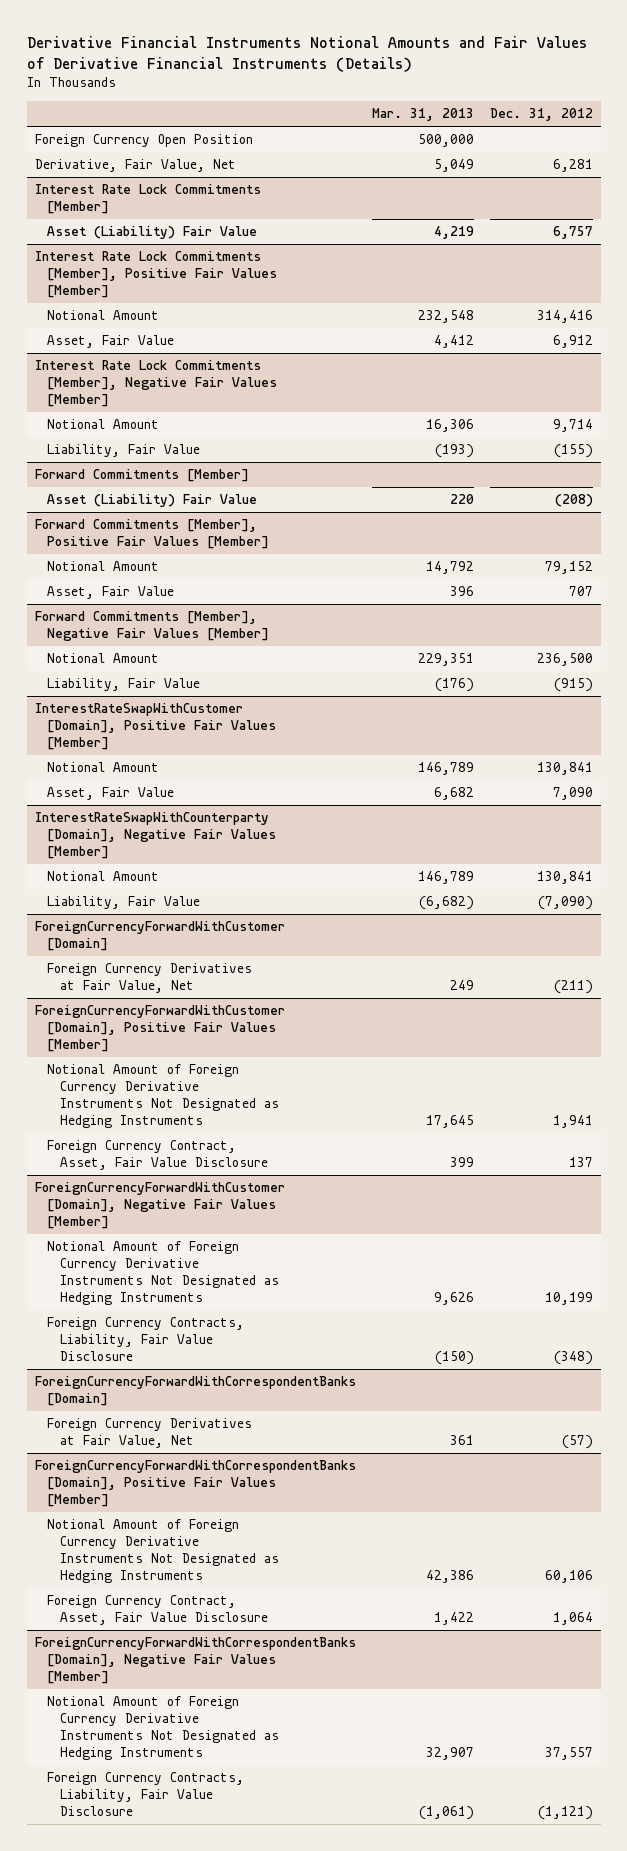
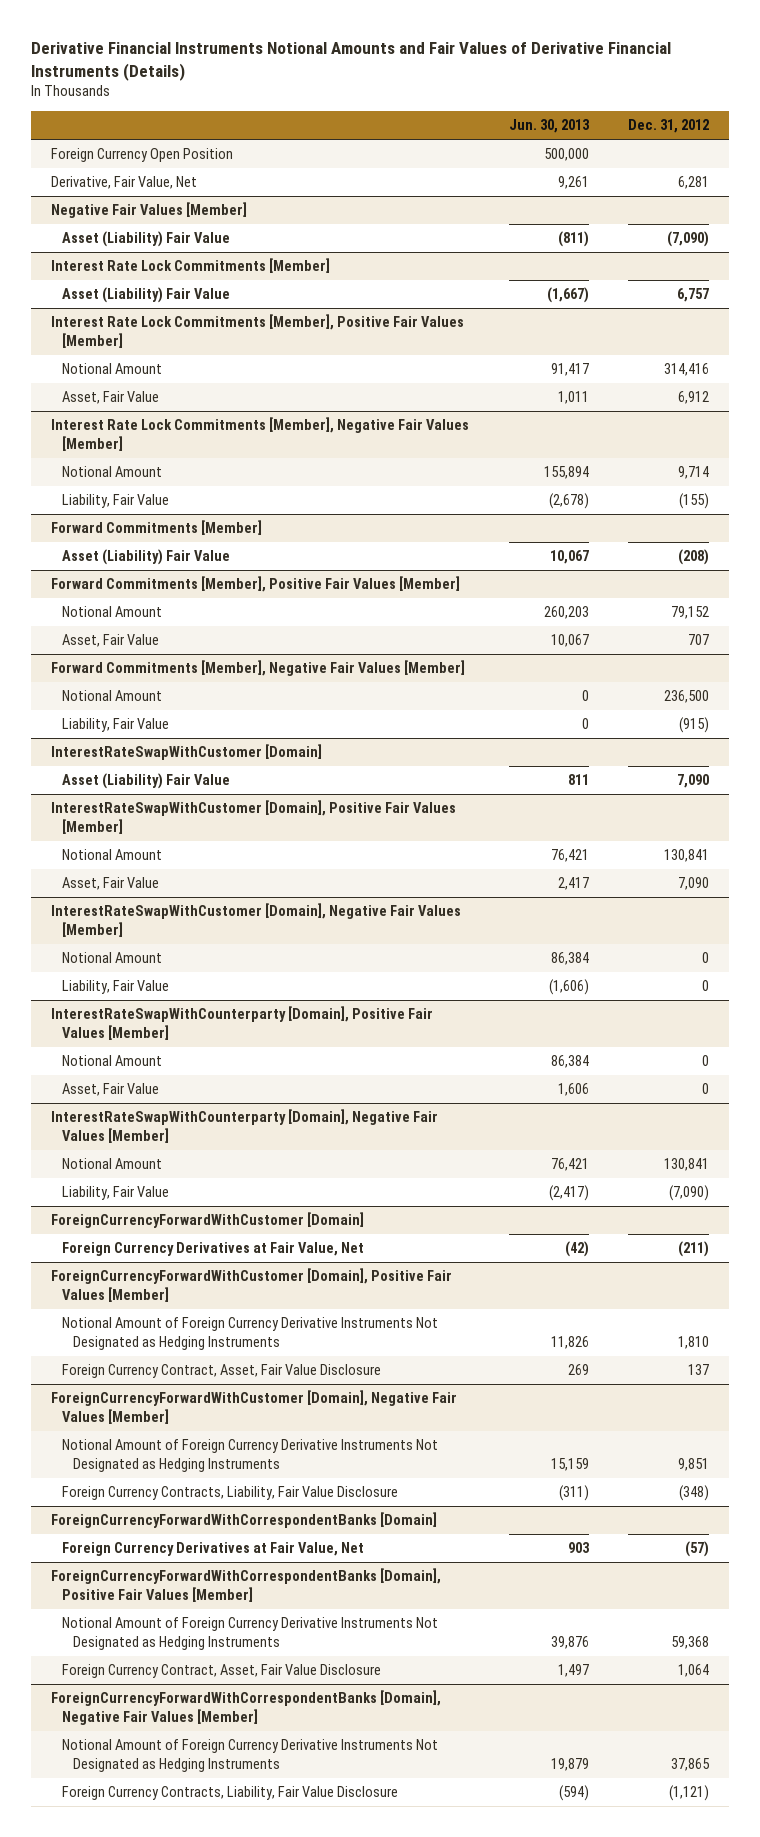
- | Mar. 31, 2013 | Dec. 31, 2012
+ | Jun. 30, 2013 | Dec. 31, 2012
+ Negative Fair Values [Member]
+ Asset (Liability) Fair Value | (811) | (7,090)
+ InterestRateSwapWithCustomer [Domain]
+ Asset (Liability) Fair Value | 811 | 7,090
+ InterestRateSwapWithCustomer [Domain], Negative Fair Values [Member]
+ Notional Amount | 86,384 | 0
+ Liability, Fair Value | (1,606) | 0
+ InterestRateSwapWithCounterparty [Domain], Positive Fair Values [Member]
+ Notional Amount | 86,384 | 0
+ Asset, Fair Value | 1,606 | 0
@ ForeignCurrencyForwardWithCustomer [Domain], Positive Fair Values [Member]
- Notional Amount of Foreign Currency Derivative Instruments Not Designated as Hedging Instruments | 17,645 | 1,941
+ Notional Amount of Foreign Currency Derivative Instruments Not Designated as Hedging Instruments | 11,826 | 1,810
@ ForeignCurrencyForwardWithCustomer [Domain], Negative Fair Values [Member]
- Notional Amount of Foreign Currency Derivative Instruments Not Designated as Hedging Instruments | 9,626 | 10,199
+ Notional Amount of Foreign Currency Derivative Instruments Not Designated as Hedging Instruments | 15,159 | 9,851
@ ForeignCurrencyForwardWithCorrespondentBanks [Domain], Positive Fair Values [Member]
- Notional Amount of Foreign Currency Derivative Instruments Not Designated as Hedging Instruments | 42,386 | 60,106
+ Notional Amount of Foreign Currency Derivative Instruments Not Designated as Hedging Instruments | 39,876 | 59,368
@ ForeignCurrencyForwardWithCorrespondentBanks [Domain], Negative Fair Values [Member]
- Notional Amount of Foreign Currency Derivative Instruments Not Designated as Hedging Instruments | 32,907 | 37,557
+ Notional Amount of Foreign Currency Derivative Instruments Not Designated as Hedging Instruments | 19,879 | 37,865

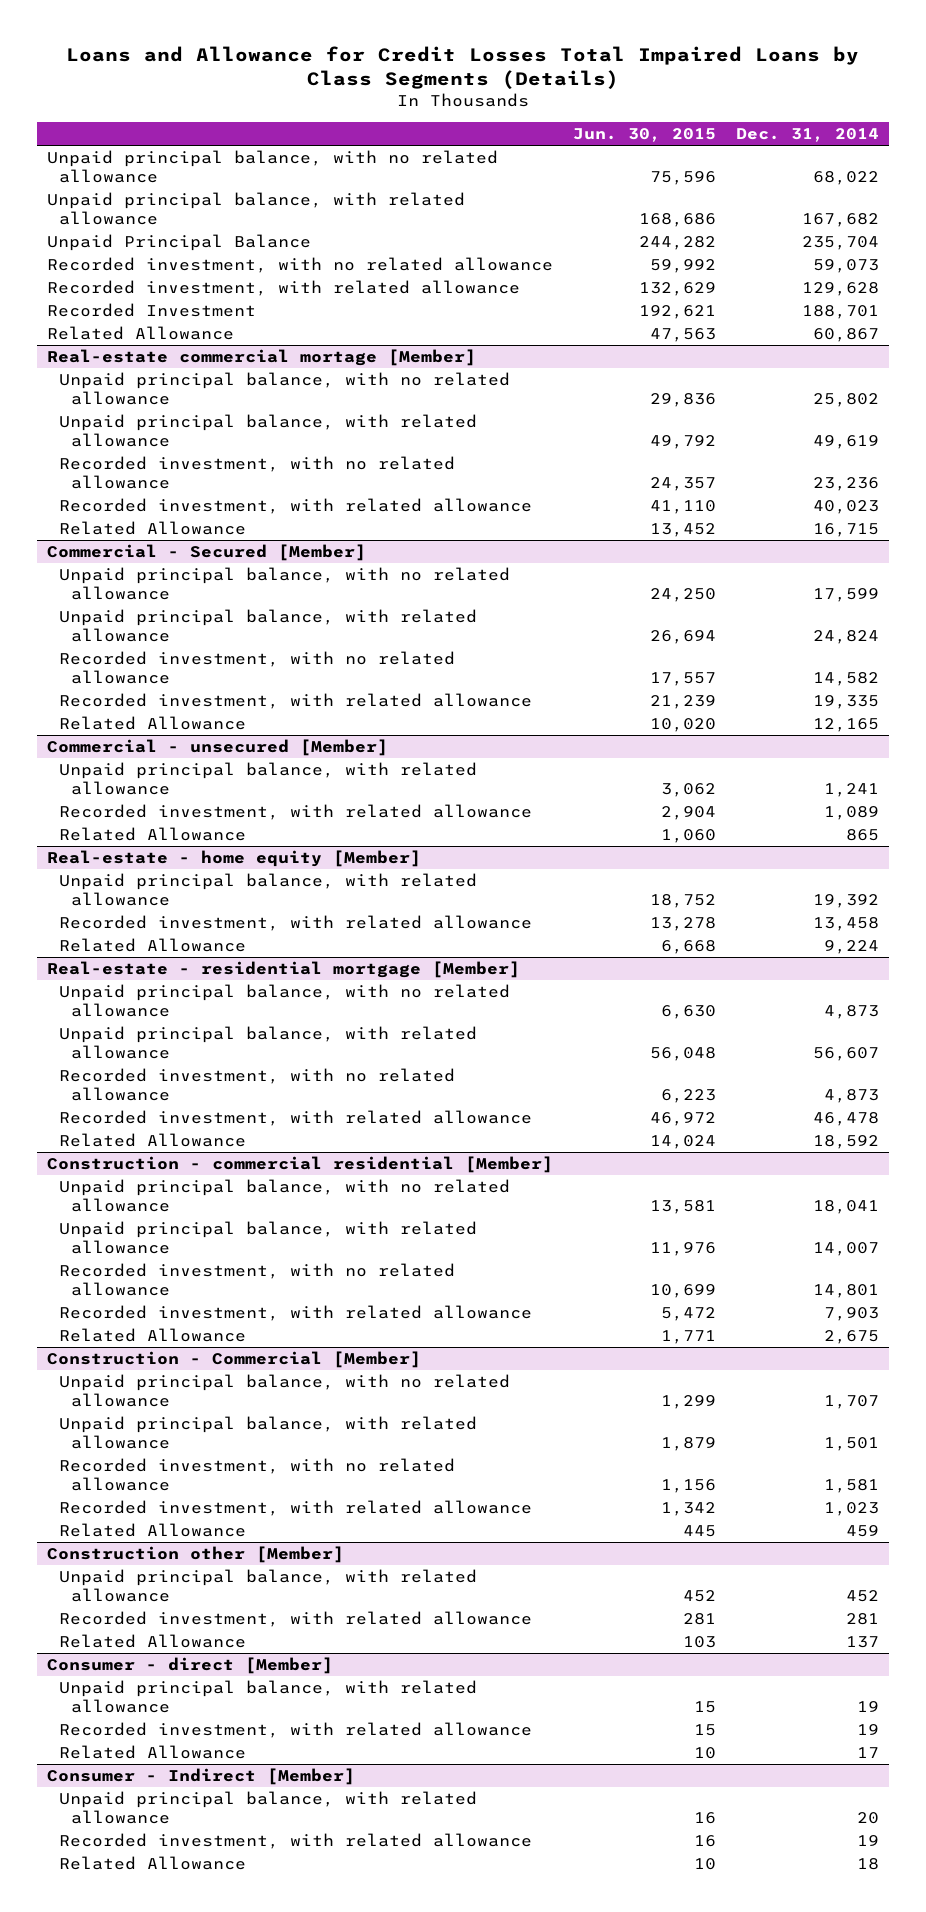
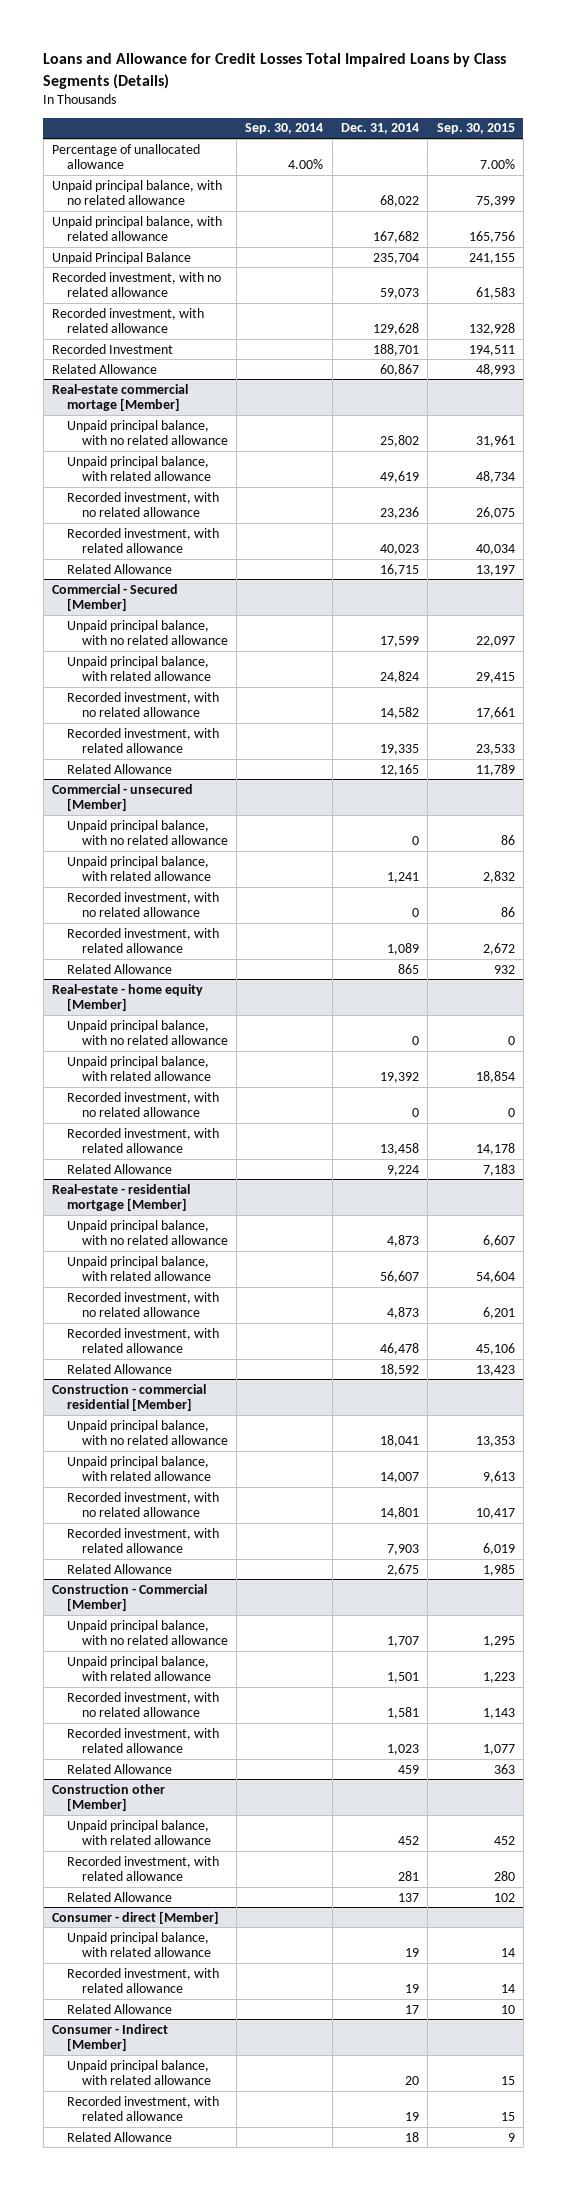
- | Jun. 30, 2015 | Dec. 31, 2014
+ | Sep. 30, 2014 | Dec. 31, 2014 | Sep. 30, 2015
+ Percentage of unallocated allowance | 4.00% | | 7.00%
@ Commercial - unsecured [Member]
+ Unpaid principal balance, with no related allowance | | 0 | 86
+ Recorded investment, with no related allowance | | 0 | 86
@ Real-estate - home equity [Member]
+ Unpaid principal balance, with no related allowance | | 0 | 0
+ Recorded investment, with no related allowance | | 0 | 0

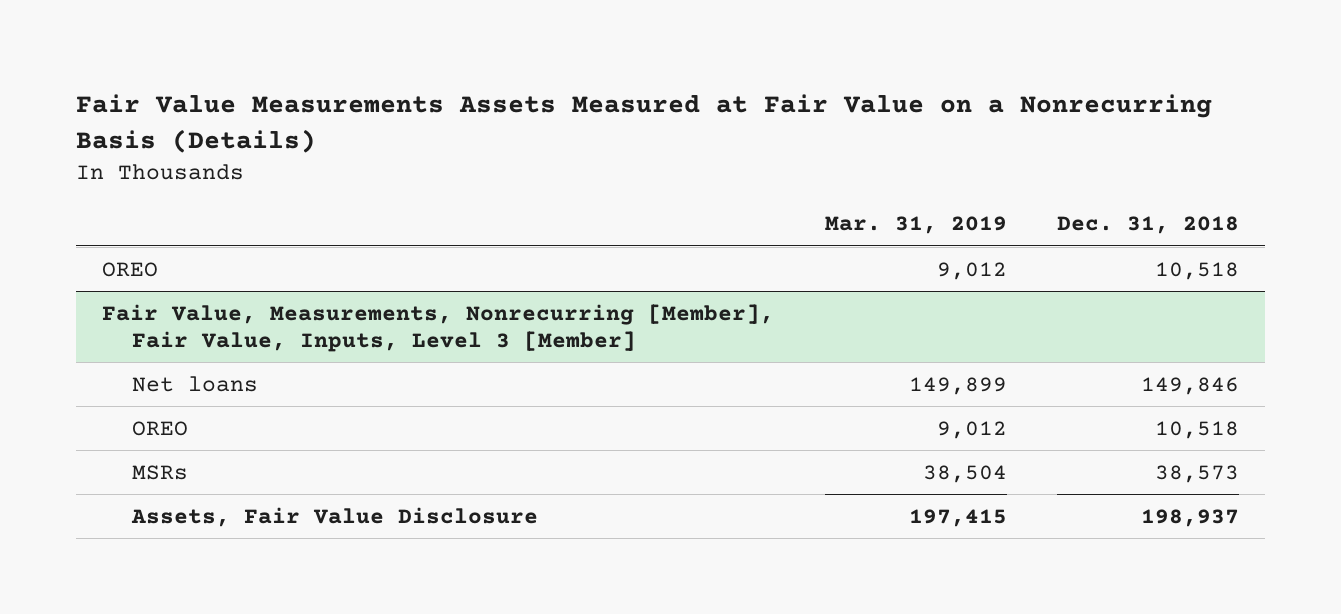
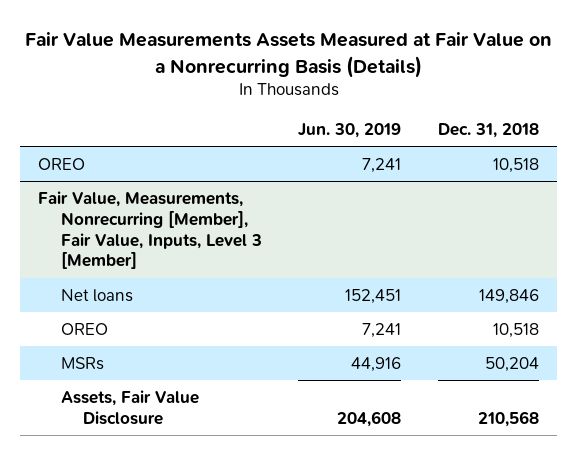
- | Mar. 31, 2019 | Dec. 31, 2018
+ | Jun. 30, 2019 | Dec. 31, 2018
@ Fair Value, Measurements, Nonrecurring [Member], Fair Value, Inputs, Level 3 [Member]
- MSRs | 38,504 | 38,573
- Assets, Fair Value Disclosure | 197,415 | 198,937
+ MSRs | 44,916 | 50,204
+ Assets, Fair Value Disclosure | 204,608 | 210,568

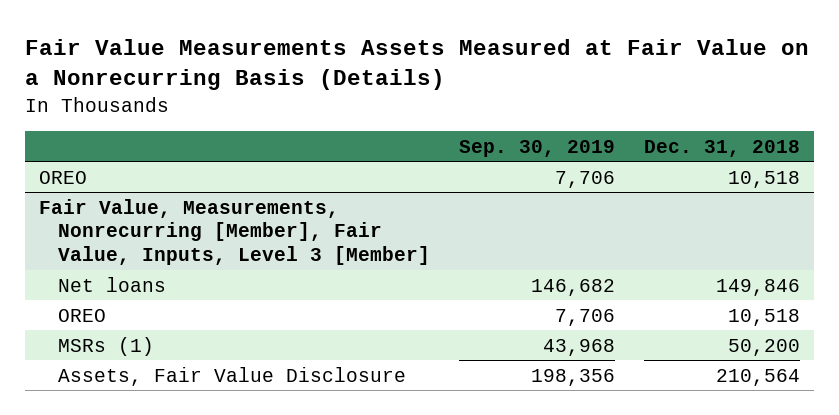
- | Jun. 30, 2019 | Dec. 31, 2018
+ | Sep. 30, 2019 | Dec. 31, 2018
@ Fair Value, Measurements, Nonrecurring [Member], Fair Value, Inputs, Level 3 [Member]
- MSRs | 44,916 | 50,204
- Assets, Fair Value Disclosure | 204,608 | 210,568
+ MSRs (1) | 43,968 | 50,200
+ Assets, Fair Value Disclosure | 198,356 | 210,564

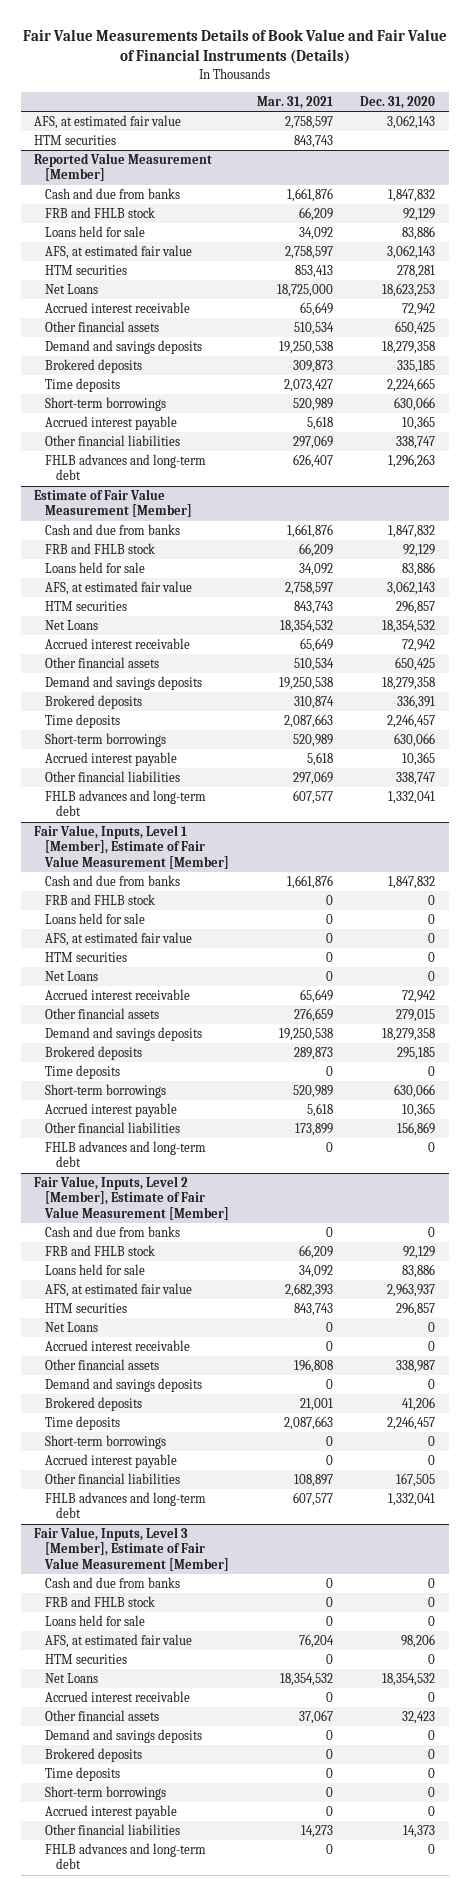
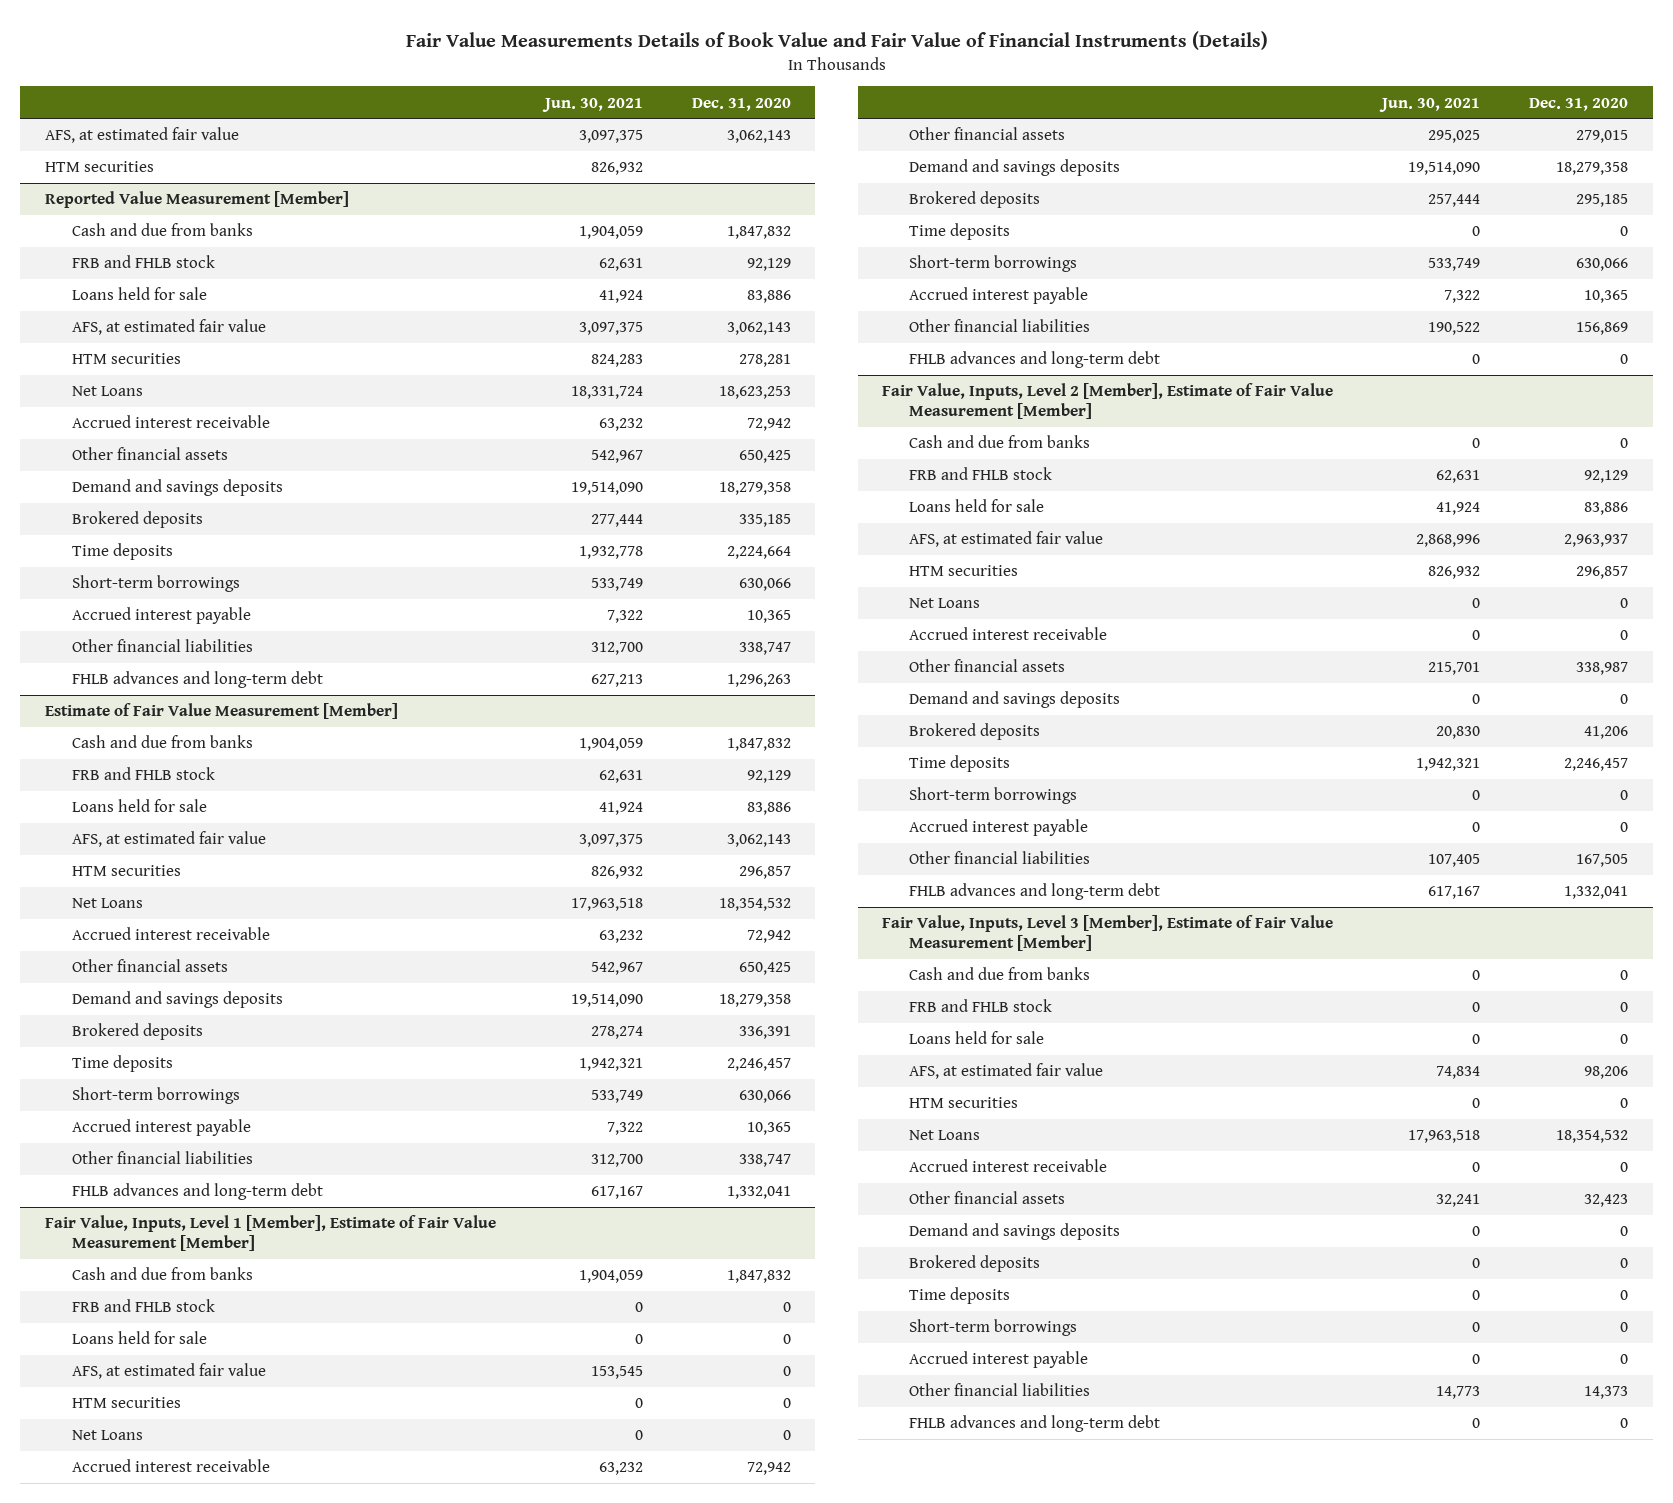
- | Mar. 31, 2021 | Dec. 31, 2020
+ | Jun. 30, 2021 | Dec. 31, 2020
@ Reported Value Measurement [Member]
- Time deposits | 2,073,427 | 2,224,665
+ Time deposits | 1,932,778 | 2,224,664

